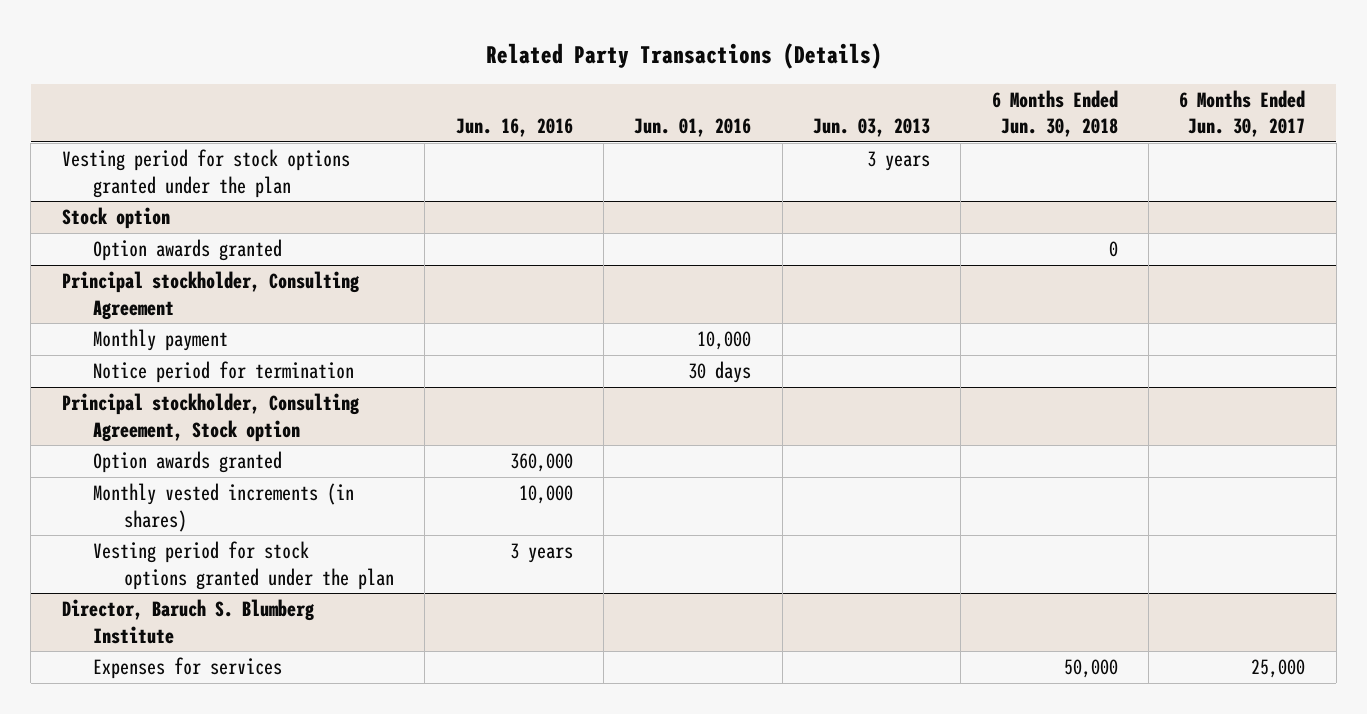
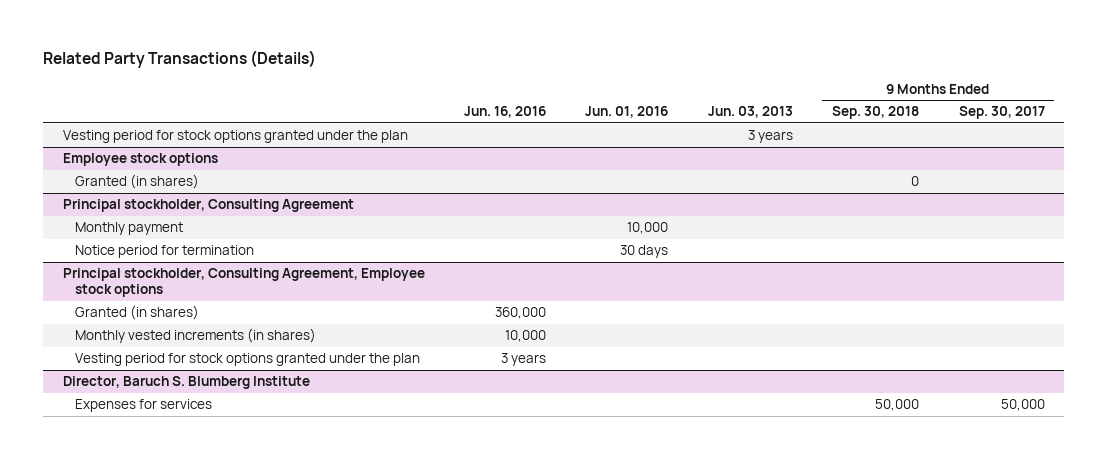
- | Jun. 16, 2016 | Jun. 01, 2016 | Jun. 03, 2013 | 6 Months Ended Jun. 30, 2018 | 6 Months Ended Jun. 30, 2017
+ | Jun. 16, 2016 | Jun. 01, 2016 | Jun. 03, 2013 | 9 Months Ended Sep. 30, 2018 | 9 Months Ended Sep. 30, 2017
- Stock option
- Option awards granted | | | | 0 |
+ Employee stock options
+ Granted (in shares) | | | | 0 |
- Principal stockholder, Consulting Agreement, Stock option
- Option awards granted | 360,000 | | | |
+ Principal stockholder, Consulting Agreement, Employee stock options
+ Granted (in shares) | 360,000 | | | |

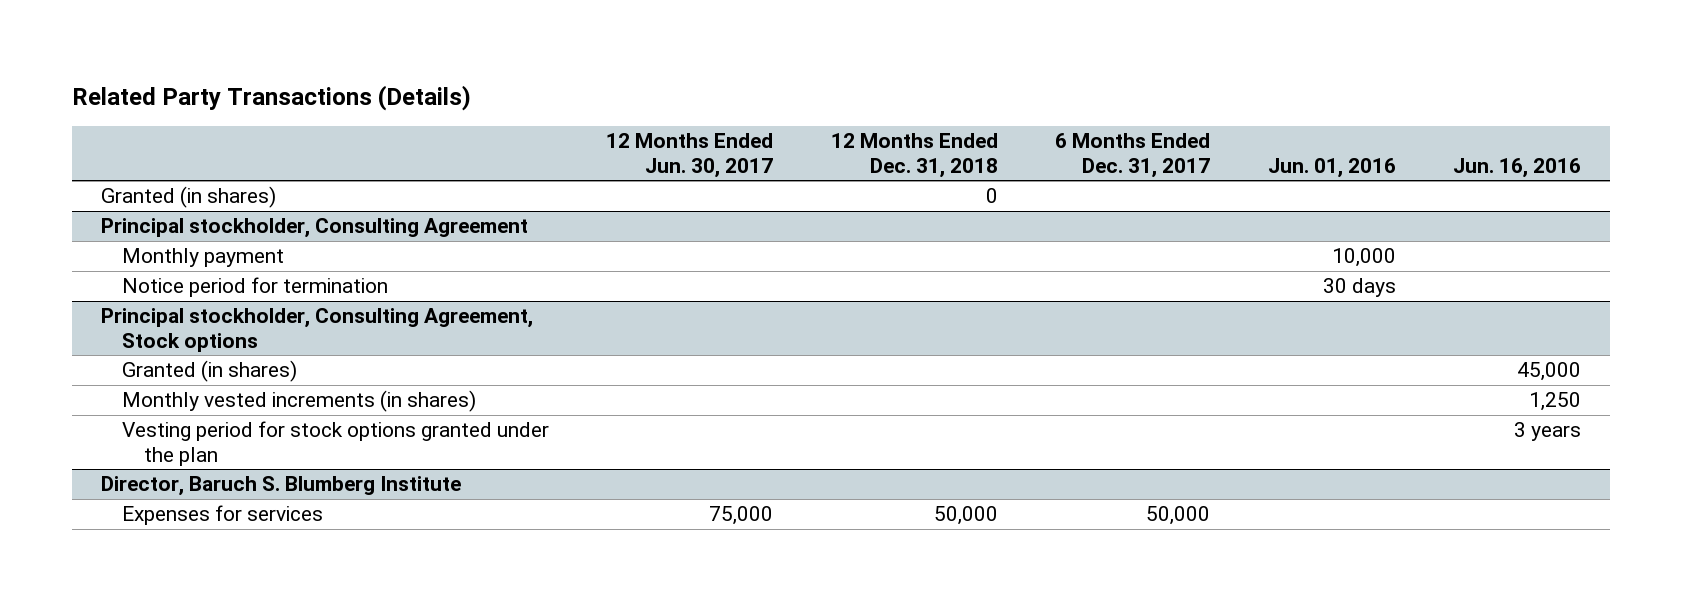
- | Jun. 16, 2016 | Jun. 01, 2016 | Jun. 03, 2013 | 9 Months Ended Sep. 30, 2018 | 9 Months Ended Sep. 30, 2017
+ | 12 Months Ended Jun. 30, 2017 | 12 Months Ended Dec. 31, 2018 | 6 Months Ended Dec. 31, 2017 | Jun. 01, 2016 | Jun. 16, 2016
- Vesting period for stock options granted under the plan | | | 3 years | |
- Employee stock options
- Granted (in shares) | | | | 0 |
+ Granted (in shares) | | 0 | | |
- Principal stockholder, Consulting Agreement, Employee stock options
- Granted (in shares) | 360,000 | | | |
- Monthly vested increments (in shares) | 10,000 | | | |
+ Principal stockholder, Consulting Agreement, Stock options
+ Granted (in shares) | | | | | 45,000
+ Monthly vested increments (in shares) | | | | | 1,250

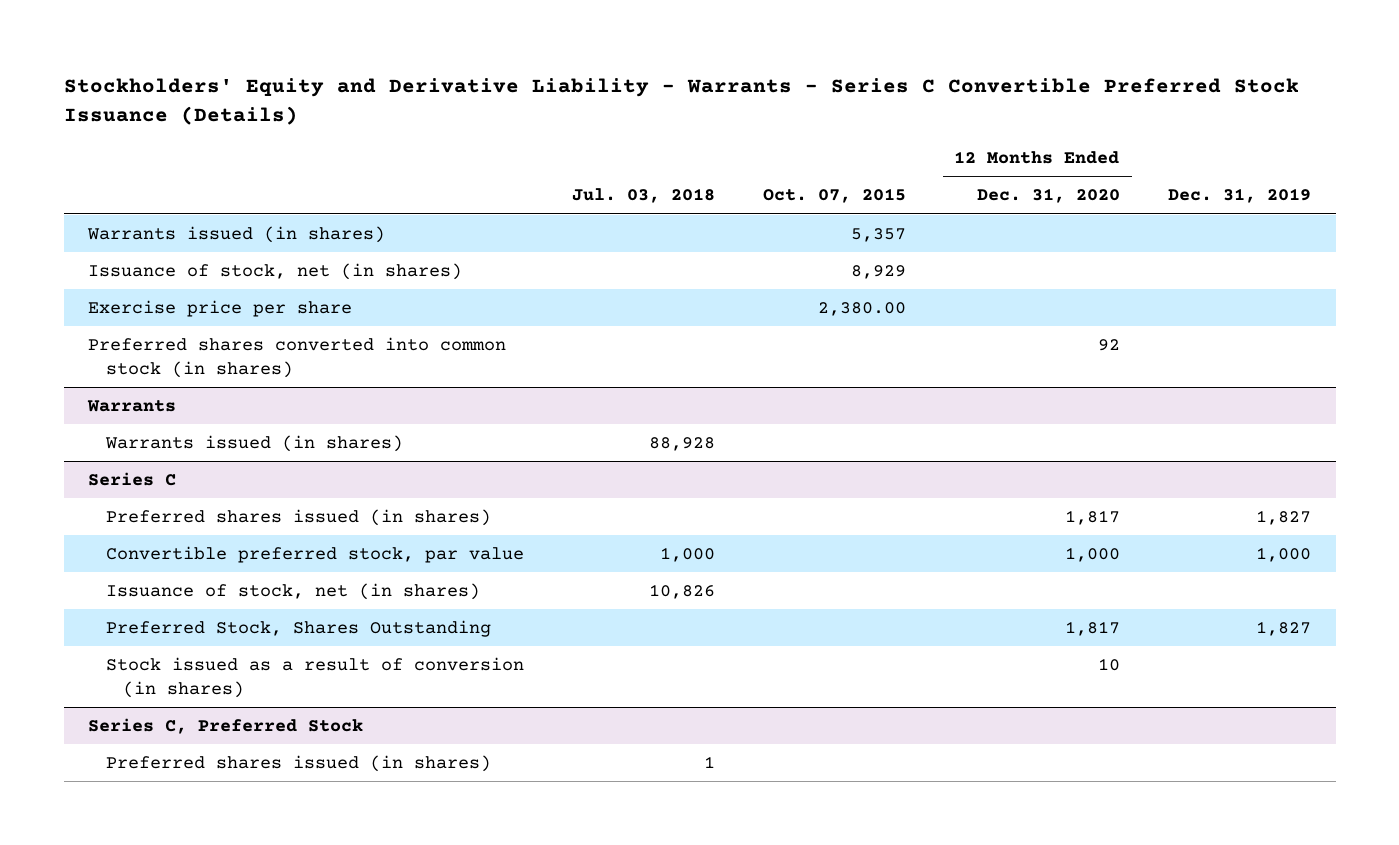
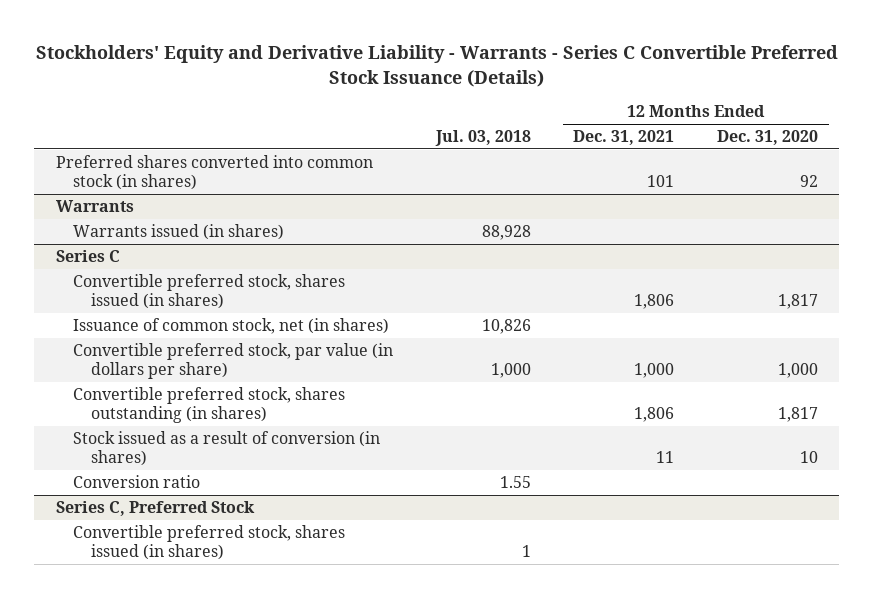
- | Jul. 03, 2018 | Oct. 07, 2015 | 12 Months Ended Dec. 31, 2020 | Dec. 31, 2019
+ | Jul. 03, 2018 | 12 Months Ended Dec. 31, 2021 | 12 Months Ended Dec. 31, 2020
- Warrants issued (in shares) | | 5,357 | |
- Issuance of stock, net (in shares) | | 8,929 | |
- Exercise price per share | | 2,380.00 | |
@ Series C
- Preferred shares issued (in shares) | | | 1,817 | 1,827
- Convertible preferred stock, par value | 1,000 | | 1,000 | 1,000
- Issuance of stock, net (in shares) | 10,826 | | |
- Preferred Stock, Shares Outstanding | | | 1,817 | 1,827
+ Convertible preferred stock, shares issued (in shares) | | 1,806 | 1,817
+ Issuance of common stock, net (in shares) | 10,826 | |
+ Convertible preferred stock, par value (in dollars per share) | 1,000 | 1,000 | 1,000
+ Convertible preferred stock, shares outstanding (in shares) | | 1,806 | 1,817
+ Conversion ratio | 1.55 | |
@ Series C, Preferred Stock
- Preferred shares issued (in shares) | 1 | | |
+ Convertible preferred stock, shares issued (in shares) | 1 | |

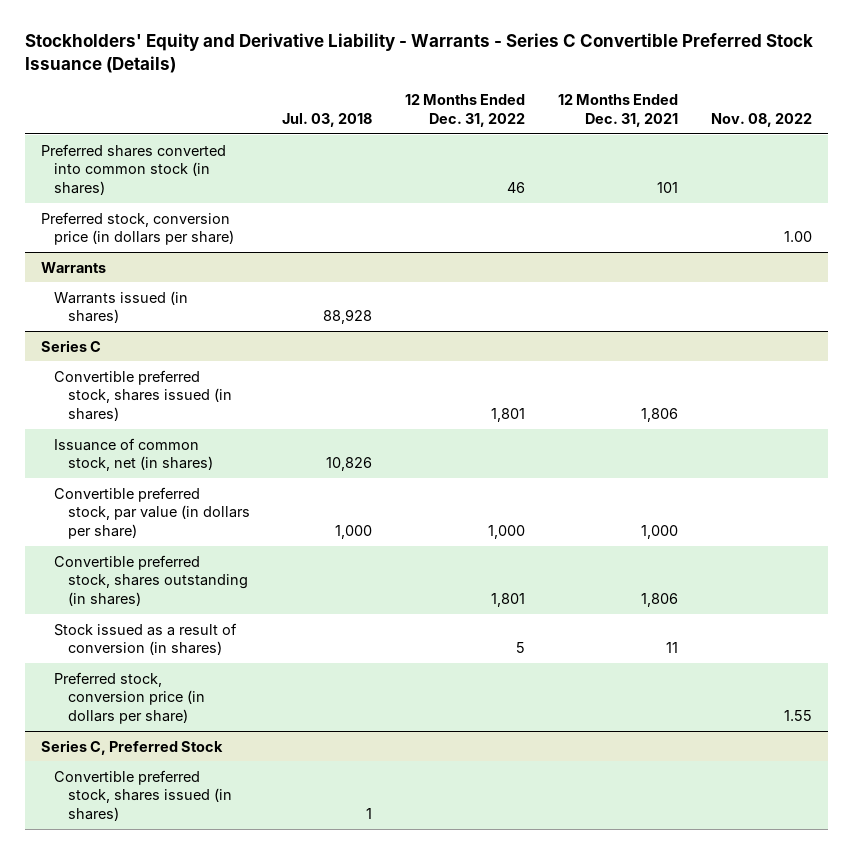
- | Jul. 03, 2018 | 12 Months Ended Dec. 31, 2021 | 12 Months Ended Dec. 31, 2020
+ | Jul. 03, 2018 | 12 Months Ended Dec. 31, 2022 | 12 Months Ended Dec. 31, 2021 | Nov. 08, 2022
+ Preferred stock, conversion price (in dollars per share) | | | | 1.00
@ Series C
- Conversion ratio | 1.55 | |
+ Preferred stock, conversion price (in dollars per share) | | | | 1.55

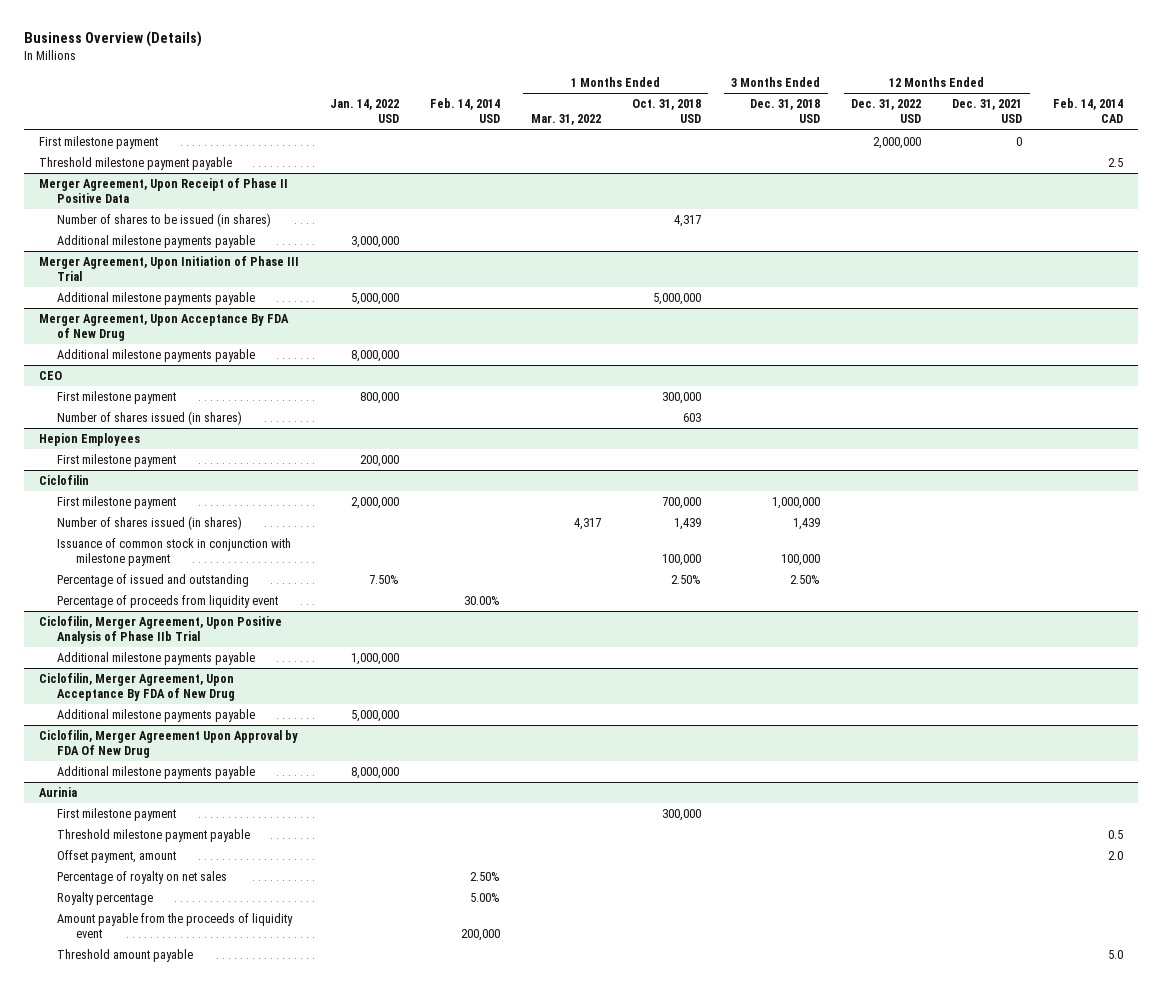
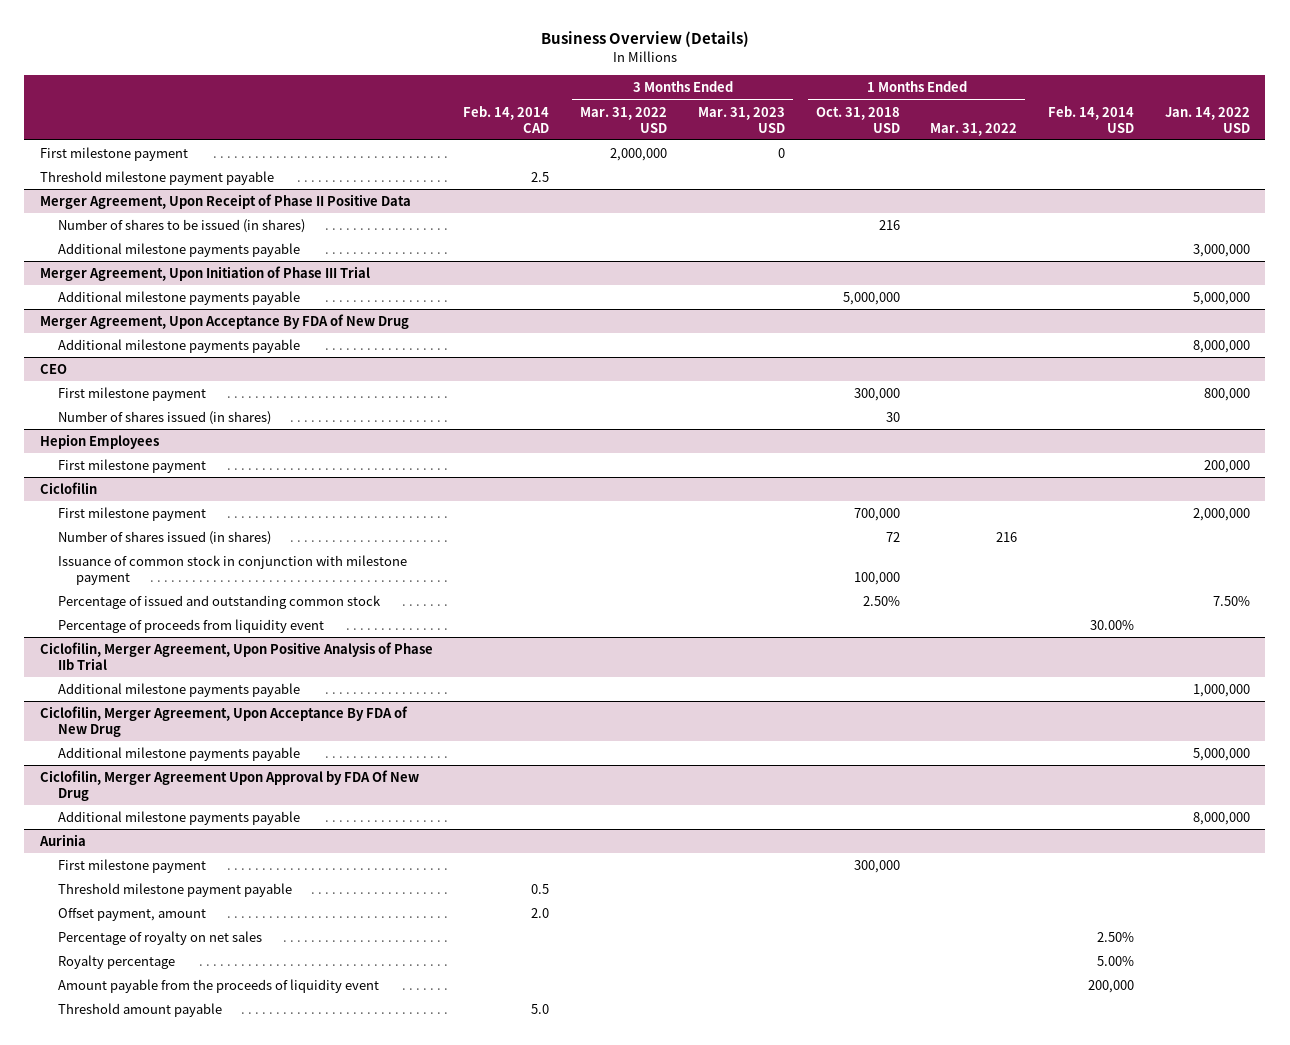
- | Jan. 14, 2022 USD | Feb. 14, 2014 USD | 1 Months Ended Mar. 31, 2022 | 1 Months Ended Oct. 31, 2018 USD | 3 Months Ended Dec. 31, 2018 USD | 12 Months Ended Dec. 31, 2022 USD | 12 Months Ended Dec. 31, 2021 USD | Feb. 14, 2014 CAD
+ | Feb. 14, 2014 CAD | 3 Months Ended Mar. 31, 2022 USD | 3 Months Ended Mar. 31, 2023 USD | 1 Months Ended Oct. 31, 2018 USD | 1 Months Ended Mar. 31, 2022 | Feb. 14, 2014 USD | Jan. 14, 2022 USD
@ Merger Agreement, Upon Receipt of Phase II Positive Data
- Number of shares to be issued (in shares) | | | | 4,317 | | | |
+ Number of shares to be issued (in shares) | | | | 216 | | |
@ CEO
- Number of shares issued (in shares) | | | | 603 | | | |
+ Number of shares issued (in shares) | | | | 30 | | |
@ Ciclofilin
- Number of shares issued (in shares) | | | 4,317 | 1,439 | 1,439 | | |
+ Number of shares issued (in shares) | | | | 72 | 216 | |
- Percentage of issued and outstanding | 7.50% | | | 2.50% | 2.50% | | |
+ Percentage of issued and outstanding common stock | | | | 2.50% | | | 7.50%

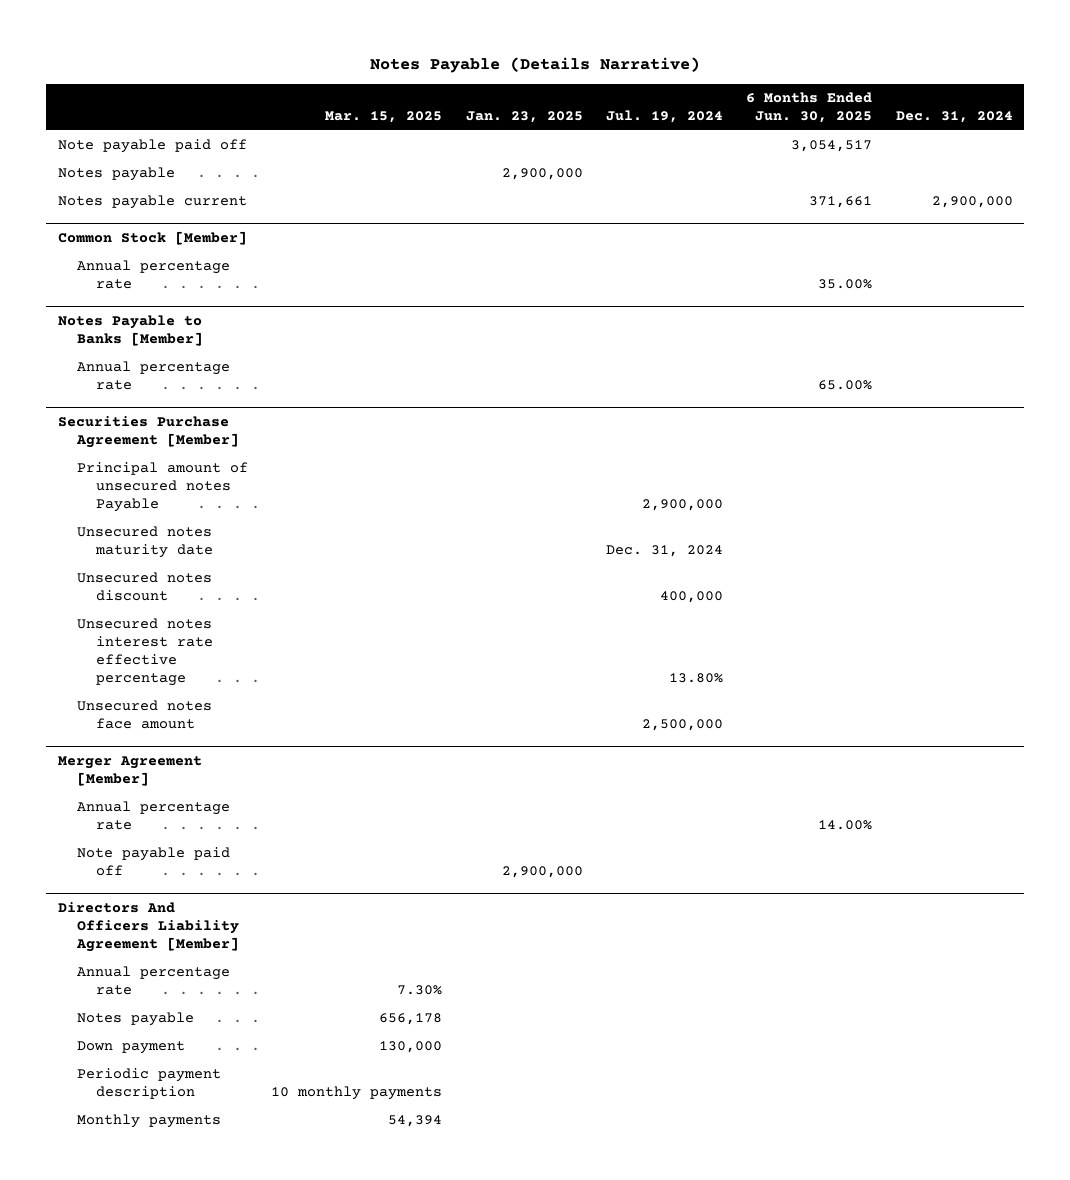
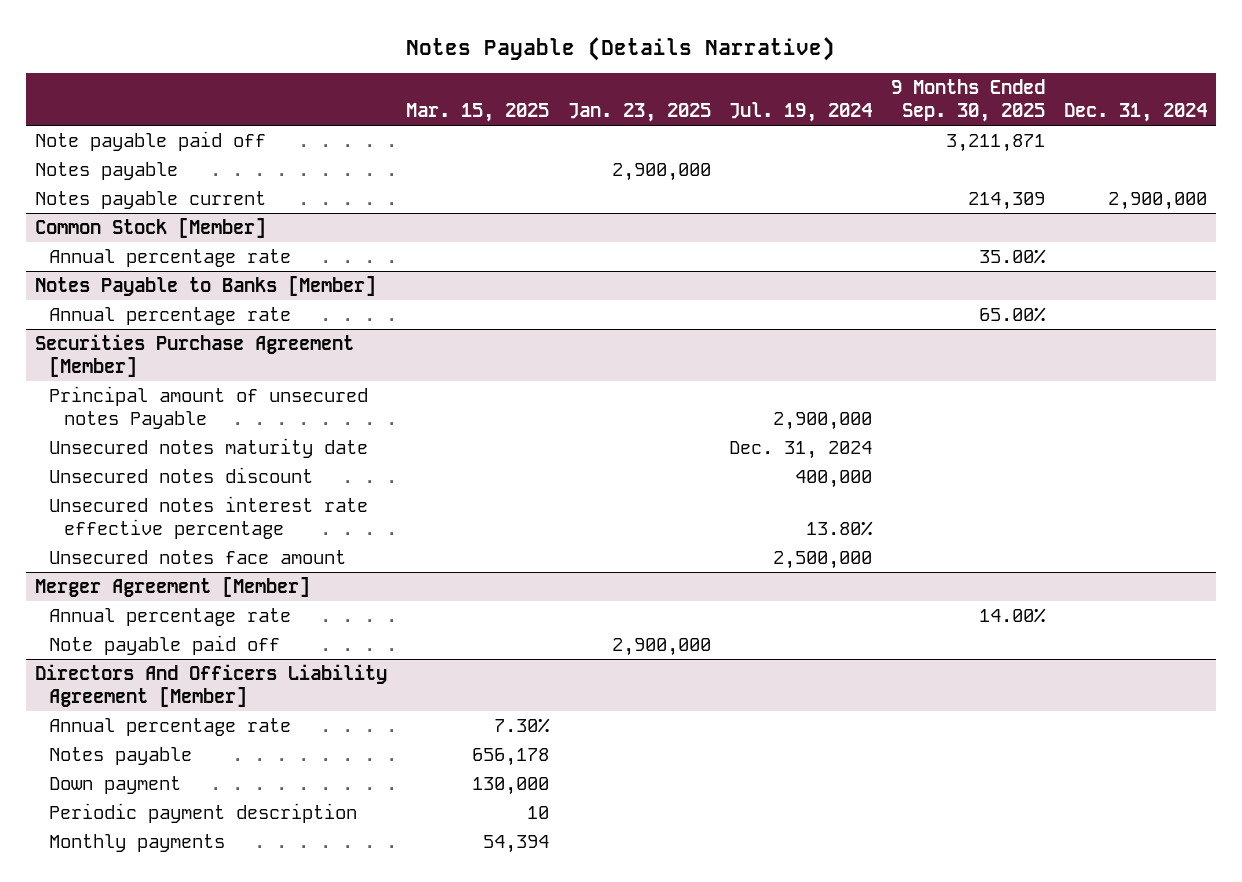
- | Mar. 15, 2025 | Jan. 23, 2025 | Jul. 19, 2024 | 6 Months Ended Jun. 30, 2025 | Dec. 31, 2024
+ | Mar. 15, 2025 | Jan. 23, 2025 | Jul. 19, 2024 | 9 Months Ended Sep. 30, 2025 | Dec. 31, 2024
@ Directors And Officers Liability Agreement [Member]
- Periodic payment description | 10 monthly payments | | | |
+ Periodic payment description | 10 | | | |

